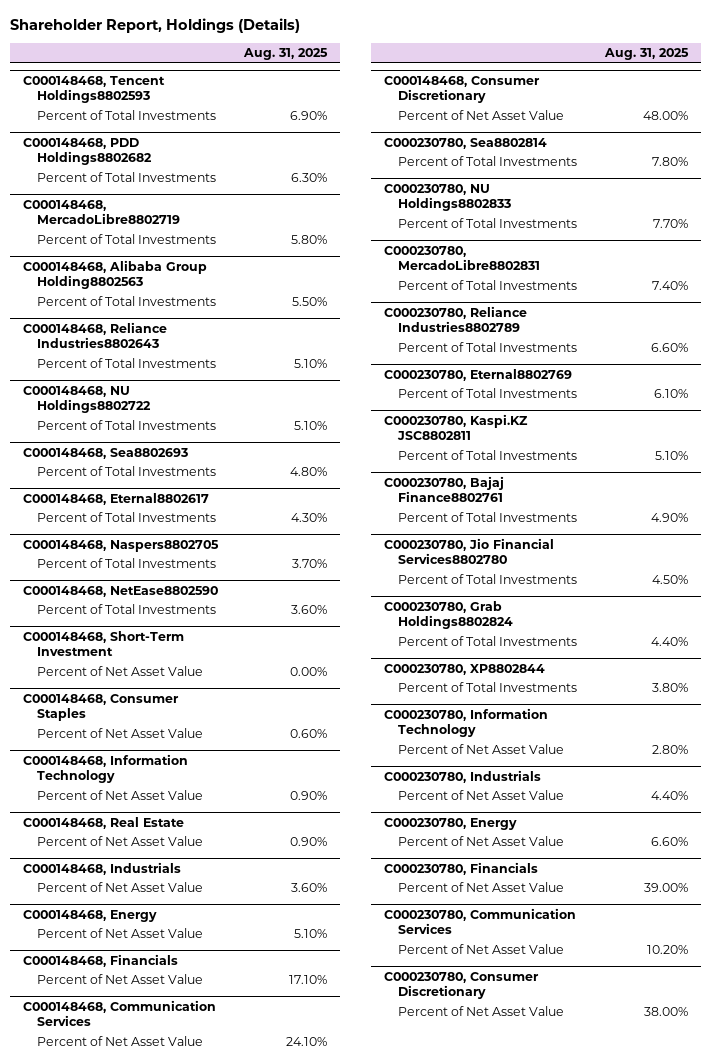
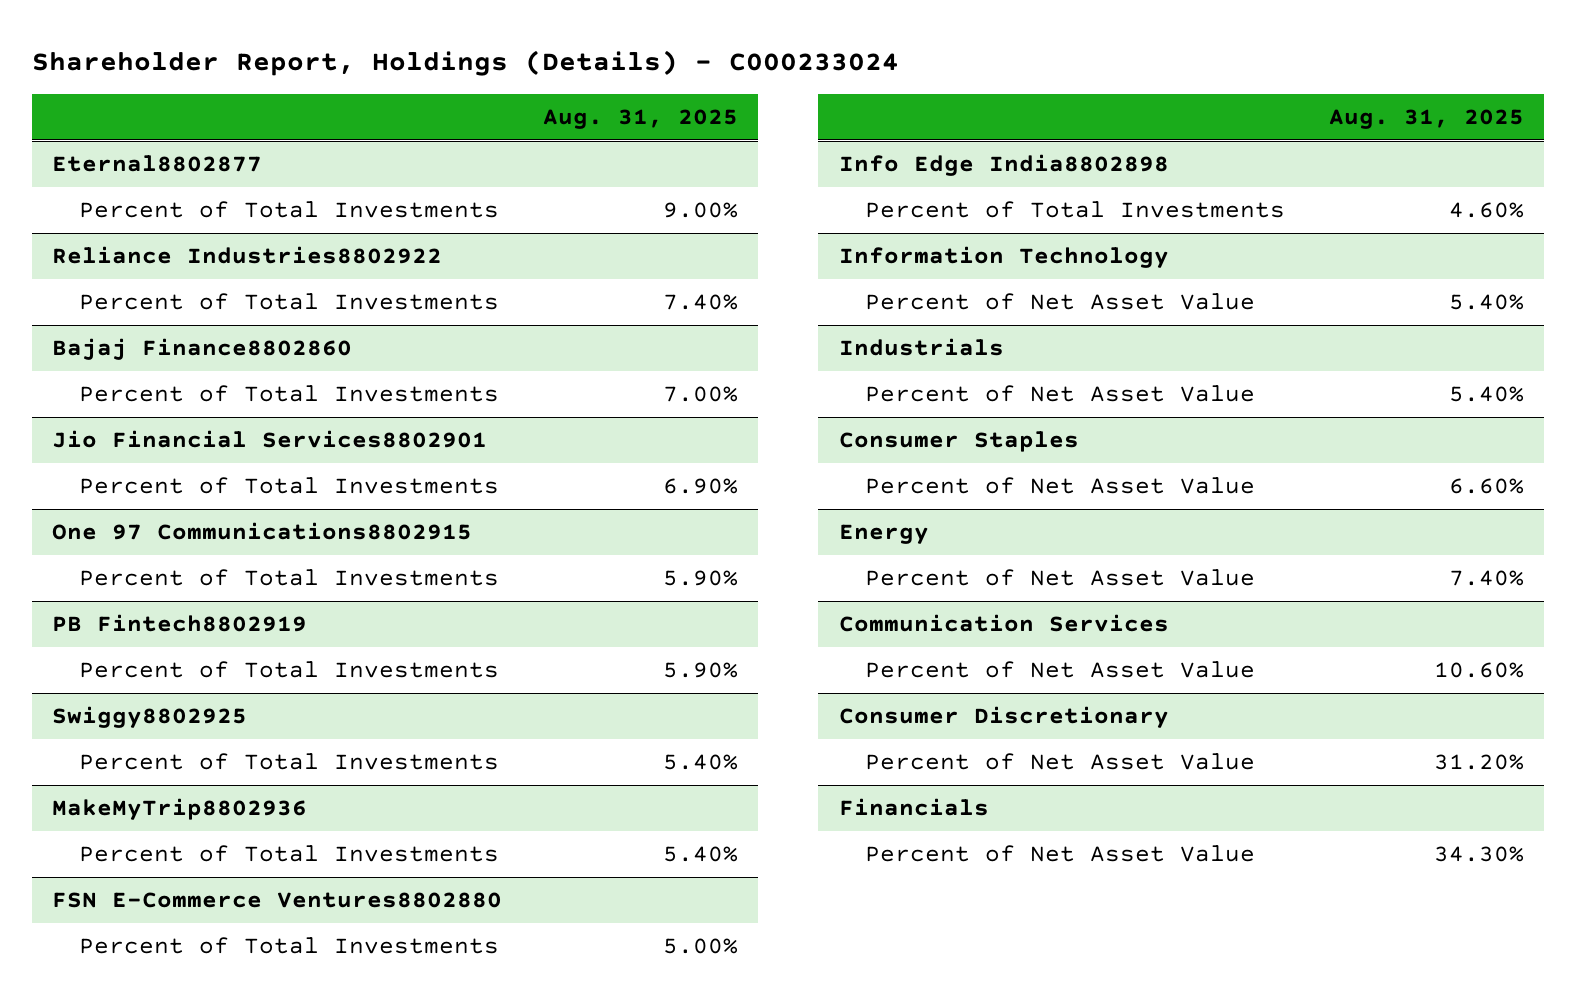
- Shareholder Report, Holdings (Details)
+ Shareholder Report, Holdings (Details) - C000233024
- C000148468, Tencent Holdings8802593
- Percent of Total Investments | 6.90%
- C000148468, PDD Holdings8802682
- Percent of Total Investments | 6.30%
- C000148468, MercadoLibre8802719
- Percent of Total Investments | 5.80%
- C000148468, Alibaba Group Holding8802563
- Percent of Total Investments | 5.50%
- C000148468, Reliance Industries8802643
- Percent of Total Investments | 5.10%
- C000148468, NU Holdings8802722
- Percent of Total Investments | 5.10%
- C000148468, Sea8802693
- Percent of Total Investments | 4.80%
- C000148468, Eternal8802617
- Percent of Total Investments | 4.30%
- C000148468, Naspers8802705
- Percent of Total Investments | 3.70%
- C000148468, NetEase8802590
- Percent of Total Investments | 3.60%
- C000148468, Short-Term Investment
- Percent of Net Asset Value | 0.00%
- C000148468, Consumer Staples
- Percent of Net Asset Value | 0.60%
- C000148468, Information Technology
- Percent of Net Asset Value | 0.90%
- C000148468, Real Estate
- Percent of Net Asset Value | 0.90%
- C000148468, Industrials
- Percent of Net Asset Value | 3.60%
- C000148468, Energy
- Percent of Net Asset Value | 5.10%
- C000148468, Financials
- Percent of Net Asset Value | 17.10%
- C000148468, Communication Services
- Percent of Net Asset Value | 24.10%
- C000148468, Consumer Discretionary
- Percent of Net Asset Value | 48.00%
- C000230780, Sea8802814
- Percent of Total Investments | 7.80%
- C000230780, NU Holdings8802833
- Percent of Total Investments | 7.70%
- C000230780, MercadoLibre8802831
+ Eternal8802877
+ Percent of Total Investments | 9.00%
+ Reliance Industries8802922
- C000230780, Reliance Industries8802789
- Percent of Total Investments | 6.60%
- C000230780, Eternal8802769
- Percent of Total Investments | 6.10%
- C000230780, Kaspi.KZ JSC8802811
- Percent of Total Investments | 5.10%
- C000230780, Bajaj Finance8802761
- Percent of Total Investments | 4.90%
- C000230780, Jio Financial Services8802780
- Percent of Total Investments | 4.50%
- C000230780, Grab Holdings8802824
- Percent of Total Investments | 4.40%
- C000230780, XP8802844
- Percent of Total Investments | 3.80%
- C000230780, Information Technology
- Percent of Net Asset Value | 2.80%
- C000230780, Industrials
- Percent of Net Asset Value | 4.40%
- C000230780, Energy
+ Bajaj Finance8802860
+ Percent of Total Investments | 7.00%
+ Jio Financial Services8802901
+ Percent of Total Investments | 6.90%
+ One 97 Communications8802915
+ Percent of Total Investments | 5.90%
+ PB Fintech8802919
+ Percent of Total Investments | 5.90%
+ Swiggy8802925
+ Percent of Total Investments | 5.40%
+ MakeMyTrip8802936
+ Percent of Total Investments | 5.40%
+ FSN E-Commerce Ventures8802880
+ Percent of Total Investments | 5.00%
+ Info Edge India8802898
+ Percent of Total Investments | 4.60%
+ Information Technology
+ Percent of Net Asset Value | 5.40%
+ Industrials
+ Percent of Net Asset Value | 5.40%
+ Consumer Staples
- C000230780, Financials
- Percent of Net Asset Value | 39.00%
- C000230780, Communication Services
- Percent of Net Asset Value | 10.20%
- C000230780, Consumer Discretionary
- Percent of Net Asset Value | 38.00%
+ Energy
+ Percent of Net Asset Value | 7.40%
+ Communication Services
+ Percent of Net Asset Value | 10.60%
+ Consumer Discretionary
+ Percent of Net Asset Value | 31.20%
+ Financials
+ Percent of Net Asset Value | 34.30%

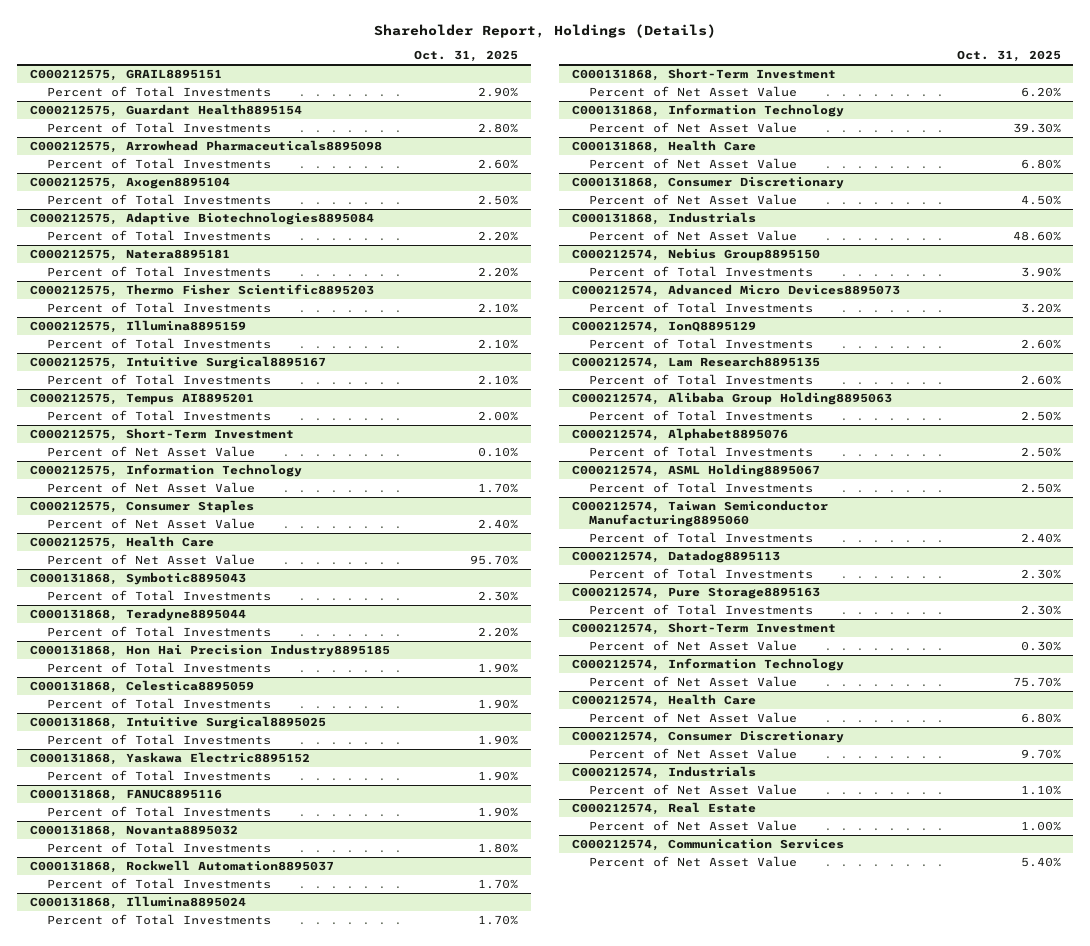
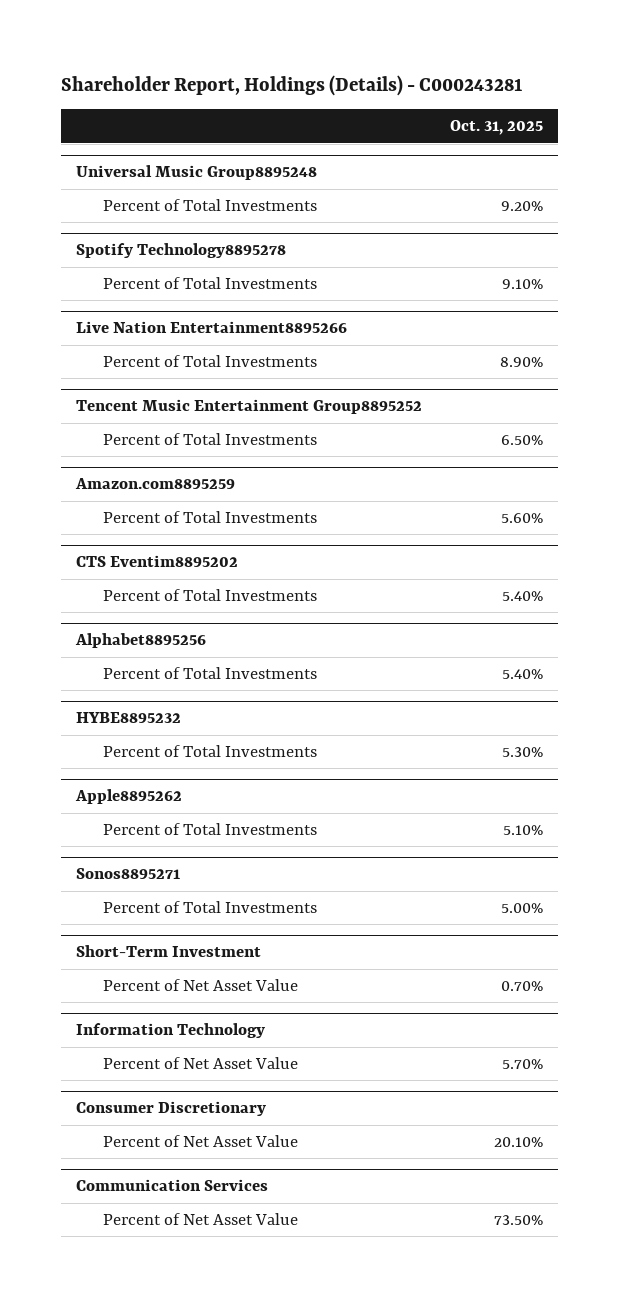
- Shareholder Report, Holdings (Details)
+ Shareholder Report, Holdings (Details) - C000243281
- C000212575, GRAIL8895151
- Percent of Total Investments | 2.90%
- C000212575, Guardant Health8895154
- Percent of Total Investments | 2.80%
- C000212575, Arrowhead Pharmaceuticals8895098
- Percent of Total Investments | 2.60%
- C000212575, Axogen8895104
- Percent of Total Investments | 2.50%
- C000212575, Adaptive Biotechnologies8895084
- Percent of Total Investments | 2.20%
- C000212575, Natera8895181
- Percent of Total Investments | 2.20%
- C000212575, Thermo Fisher Scientific8895203
- Percent of Total Investments | 2.10%
- C000212575, Illumina8895159
- Percent of Total Investments | 2.10%
- C000212575, Intuitive Surgical8895167
- Percent of Total Investments | 2.10%
- C000212575, Tempus AI8895201
- Percent of Total Investments | 2.00%
- C000212575, Short-Term Investment
- Percent of Net Asset Value | 0.10%
- C000212575, Information Technology
- Percent of Net Asset Value | 1.70%
- C000212575, Consumer Staples
- Percent of Net Asset Value | 2.40%
- C000212575, Health Care
- Percent of Net Asset Value | 95.70%
- C000131868, Symbotic8895043
- Percent of Total Investments | 2.30%
- C000131868, Teradyne8895044
- Percent of Total Investments | 2.20%
- C000131868, Hon Hai Precision Industry8895185
- Percent of Total Investments | 1.90%
- C000131868, Celestica8895059
- Percent of Total Investments | 1.90%
- C000131868, Intuitive Surgical8895025
- Percent of Total Investments | 1.90%
- C000131868, Yaskawa Electric8895152
- Percent of Total Investments | 1.90%
- C000131868, FANUC8895116
- Percent of Total Investments | 1.90%
- C000131868, Novanta8895032
- Percent of Total Investments | 1.80%
- C000131868, Rockwell Automation8895037
- Percent of Total Investments | 1.70%
- C000131868, Illumina8895024
- Percent of Total Investments | 1.70%
- C000131868, Short-Term Investment
- Percent of Net Asset Value | 6.20%
- C000131868, Information Technology
- Percent of Net Asset Value | 39.30%
- C000131868, Health Care
- Percent of Net Asset Value | 6.80%
- C000131868, Consumer Discretionary
- Percent of Net Asset Value | 4.50%
- C000131868, Industrials
- Percent of Net Asset Value | 48.60%
- C000212574, Nebius Group8895150
- Percent of Total Investments | 3.90%
- C000212574, Advanced Micro Devices8895073
- Percent of Total Investments | 3.20%
- C000212574, IonQ8895129
- Percent of Total Investments | 2.60%
- C000212574, Lam Research8895135
- Percent of Total Investments | 2.60%
- C000212574, Alibaba Group Holding8895063
- Percent of Total Investments | 2.50%
- C000212574, Alphabet8895076
- Percent of Total Investments | 2.50%
- C000212574, ASML Holding8895067
- Percent of Total Investments | 2.50%
- C000212574, Taiwan Semiconductor Manufacturing8895060
- Percent of Total Investments | 2.40%
- C000212574, Datadog8895113
- Percent of Total Investments | 2.30%
- C000212574, Pure Storage8895163
- Percent of Total Investments | 2.30%
- C000212574, Short-Term Investment
- Percent of Net Asset Value | 0.30%
- C000212574, Information Technology
- Percent of Net Asset Value | 75.70%
- C000212574, Health Care
- Percent of Net Asset Value | 6.80%
- C000212574, Consumer Discretionary
- Percent of Net Asset Value | 9.70%
- C000212574, Industrials
- Percent of Net Asset Value | 1.10%
- C000212574, Real Estate
- Percent of Net Asset Value | 1.00%
- C000212574, Communication Services
- Percent of Net Asset Value | 5.40%
+ Universal Music Group8895248
+ Percent of Total Investments | 9.20%
+ Spotify Technology8895278
+ Percent of Total Investments | 9.10%
+ Live Nation Entertainment8895266
+ Percent of Total Investments | 8.90%
+ Tencent Music Entertainment Group8895252
+ Percent of Total Investments | 6.50%
+ Amazon.com8895259
+ Percent of Total Investments | 5.60%
+ CTS Eventim8895202
+ Percent of Total Investments | 5.40%
+ Alphabet8895256
+ Percent of Total Investments | 5.40%
+ HYBE8895232
+ Percent of Total Investments | 5.30%
+ Apple8895262
+ Percent of Total Investments | 5.10%
+ Sonos8895271
+ Percent of Total Investments | 5.00%
+ Short-Term Investment
+ Percent of Net Asset Value | 0.70%
+ Information Technology
+ Percent of Net Asset Value | 5.70%
+ Consumer Discretionary
+ Percent of Net Asset Value | 20.10%
+ Communication Services
+ Percent of Net Asset Value | 73.50%

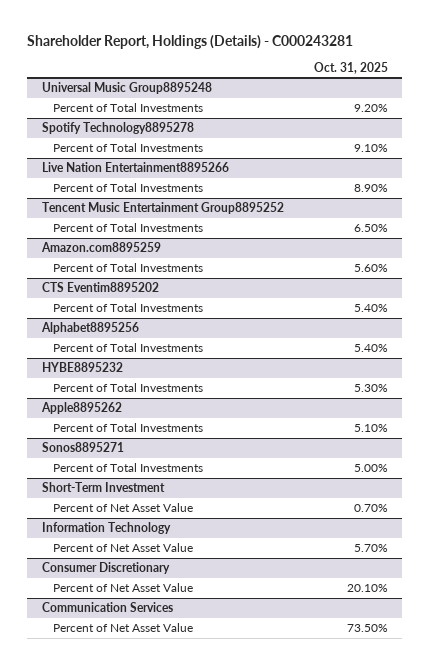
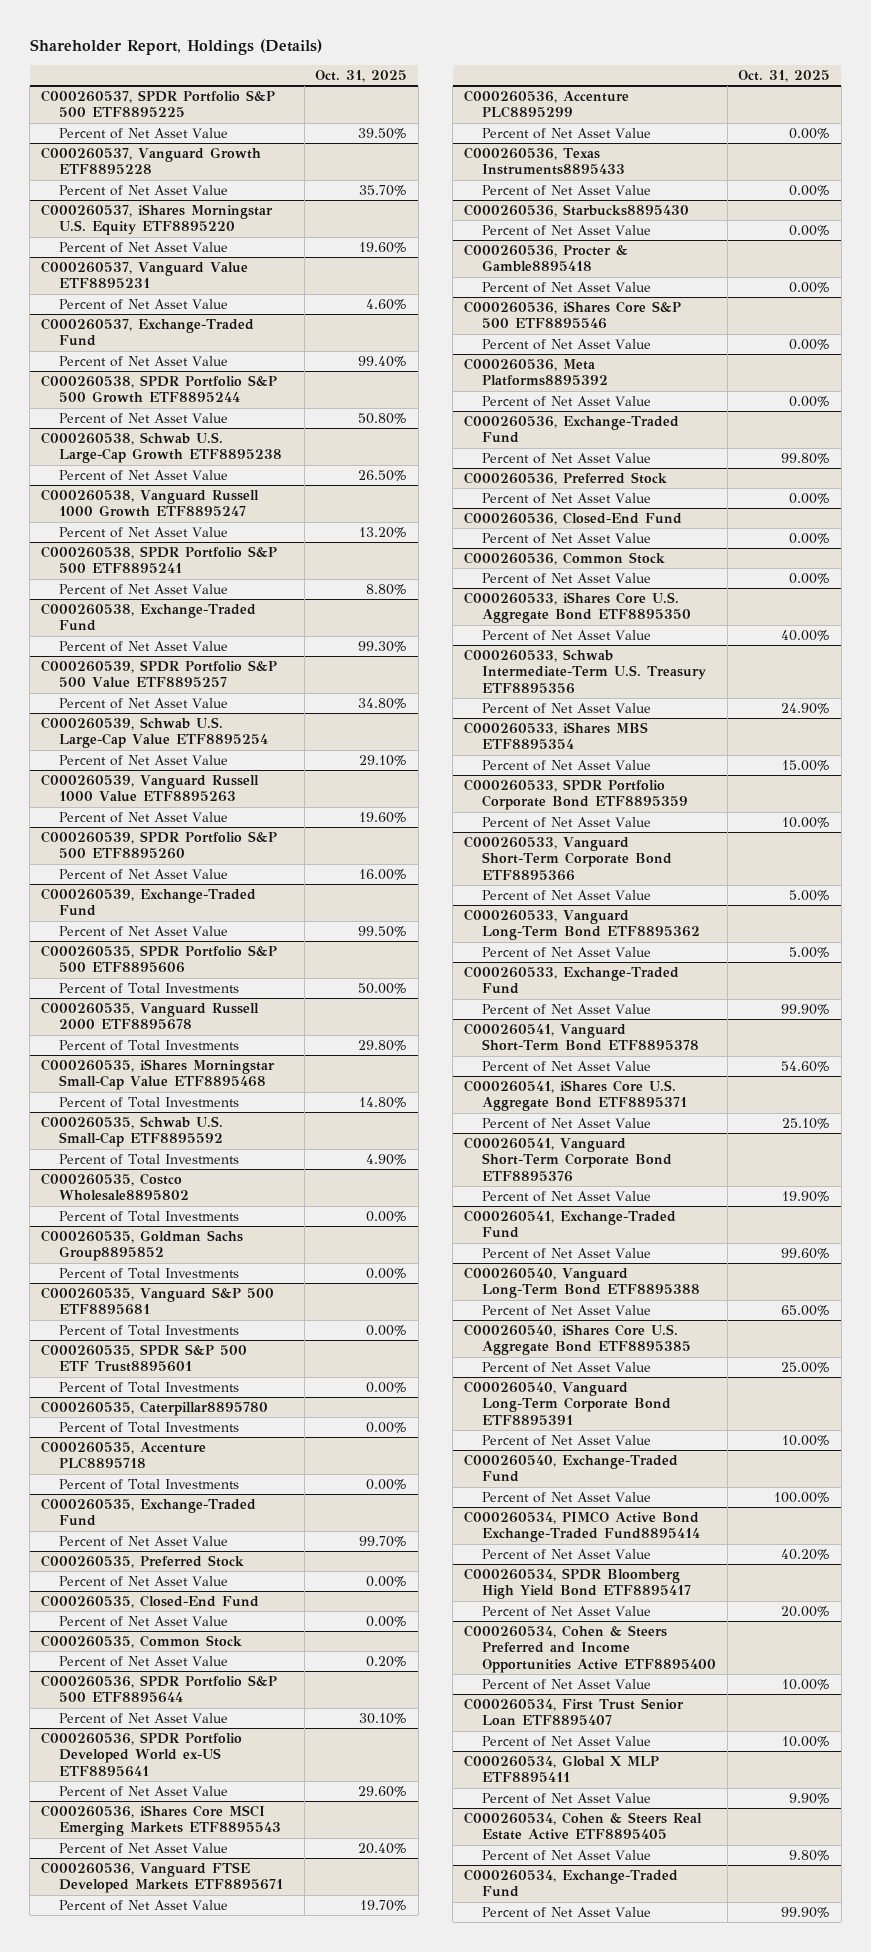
- Shareholder Report, Holdings (Details) - C000243281
+ Shareholder Report, Holdings (Details)
- Universal Music Group8895248
- Percent of Total Investments | 9.20%
- Spotify Technology8895278
- Percent of Total Investments | 9.10%
- Live Nation Entertainment8895266
- Percent of Total Investments | 8.90%
- Tencent Music Entertainment Group8895252
- Percent of Total Investments | 6.50%
- Amazon.com8895259
- Percent of Total Investments | 5.60%
- CTS Eventim8895202
- Percent of Total Investments | 5.40%
- Alphabet8895256
- Percent of Total Investments | 5.40%
- HYBE8895232
- Percent of Total Investments | 5.30%
- Apple8895262
- Percent of Total Investments | 5.10%
- Sonos8895271
- Percent of Total Investments | 5.00%
- Short-Term Investment
- Percent of Net Asset Value | 0.70%
- Information Technology
- Percent of Net Asset Value | 5.70%
- Consumer Discretionary
- Percent of Net Asset Value | 20.10%
- Communication Services
- Percent of Net Asset Value | 73.50%
+ C000260537, SPDR Portfolio S&P 500 ETF8895225
+ Percent of Net Asset Value | 39.50%
+ C000260537, Vanguard Growth ETF8895228
+ Percent of Net Asset Value | 35.70%
+ C000260537, iShares Morningstar U.S. Equity ETF8895220
+ Percent of Net Asset Value | 19.60%
+ C000260537, Vanguard Value ETF8895231
+ Percent of Net Asset Value | 4.60%
+ C000260537, Exchange-Traded Fund
+ Percent of Net Asset Value | 99.40%
+ C000260538, SPDR Portfolio S&P 500 Growth ETF8895244
+ Percent of Net Asset Value | 50.80%
+ C000260538, Schwab U.S. Large-Cap Growth ETF8895238
+ Percent of Net Asset Value | 26.50%
+ C000260538, Vanguard Russell 1000 Growth ETF8895247
+ Percent of Net Asset Value | 13.20%
+ C000260538, SPDR Portfolio S&P 500 ETF8895241
+ Percent of Net Asset Value | 8.80%
+ C000260538, Exchange-Traded Fund
+ Percent of Net Asset Value | 99.30%
+ C000260539, SPDR Portfolio S&P 500 Value ETF8895257
+ Percent of Net Asset Value | 34.80%
+ C000260539, Schwab U.S. Large-Cap Value ETF8895254
+ Percent of Net Asset Value | 29.10%
+ C000260539, Vanguard Russell 1000 Value ETF8895263
+ Percent of Net Asset Value | 19.60%
+ C000260539, SPDR Portfolio S&P 500 ETF8895260
+ Percent of Net Asset Value | 16.00%
+ C000260539, Exchange-Traded Fund
+ Percent of Net Asset Value | 99.50%
+ C000260535, SPDR Portfolio S&P 500 ETF8895606
+ Percent of Total Investments | 50.00%
+ C000260535, Vanguard Russell 2000 ETF8895678
+ Percent of Total Investments | 29.80%
+ C000260535, iShares Morningstar Small-Cap Value ETF8895468
+ Percent of Total Investments | 14.80%
+ C000260535, Schwab U.S. Small-Cap ETF8895592
+ Percent of Total Investments | 4.90%
+ C000260535, Costco Wholesale8895802
+ Percent of Total Investments | 0.00%
+ C000260535, Goldman Sachs Group8895852
+ Percent of Total Investments | 0.00%
+ C000260535, Vanguard S&P 500 ETF8895681
+ Percent of Total Investments | 0.00%
+ C000260535, SPDR S&P 500 ETF Trust8895601
+ Percent of Total Investments | 0.00%
+ C000260535, Caterpillar8895780
+ Percent of Total Investments | 0.00%
+ C000260535, Accenture PLC8895718
+ Percent of Total Investments | 0.00%
+ C000260535, Exchange-Traded Fund
+ Percent of Net Asset Value | 99.70%
+ C000260535, Preferred Stock
+ Percent of Net Asset Value | 0.00%
+ C000260535, Closed-End Fund
+ Percent of Net Asset Value | 0.00%
+ C000260535, Common Stock
+ Percent of Net Asset Value | 0.20%
+ C000260536, SPDR Portfolio S&P 500 ETF8895644
+ Percent of Net Asset Value | 30.10%
+ C000260536, SPDR Portfolio Developed World ex-US ETF8895641
+ Percent of Net Asset Value | 29.60%
+ C000260536, iShares Core MSCI Emerging Markets ETF8895543
+ Percent of Net Asset Value | 20.40%
+ C000260536, Vanguard FTSE Developed Markets ETF8895671
+ Percent of Net Asset Value | 19.70%
+ C000260536, Accenture PLC8895299
+ Percent of Net Asset Value | 0.00%
+ C000260536, Texas Instruments8895433
+ Percent of Net Asset Value | 0.00%
+ C000260536, Starbucks8895430
+ Percent of Net Asset Value | 0.00%
+ C000260536, Procter & Gamble8895418
+ Percent of Net Asset Value | 0.00%
+ C000260536, iShares Core S&P 500 ETF8895546
+ Percent of Net Asset Value | 0.00%
+ C000260536, Meta Platforms8895392
+ Percent of Net Asset Value | 0.00%
+ C000260536, Exchange-Traded Fund
+ Percent of Net Asset Value | 99.80%
+ C000260536, Preferred Stock
+ Percent of Net Asset Value | 0.00%
+ C000260536, Closed-End Fund
+ Percent of Net Asset Value | 0.00%
+ C000260536, Common Stock
+ Percent of Net Asset Value | 0.00%
+ C000260533, iShares Core U.S. Aggregate Bond ETF8895350
+ Percent of Net Asset Value | 40.00%
+ C000260533, Schwab Intermediate-Term U.S. Treasury ETF8895356
+ Percent of Net Asset Value | 24.90%
+ C000260533, iShares MBS ETF8895354
+ Percent of Net Asset Value | 15.00%
+ C000260533, SPDR Portfolio Corporate Bond ETF8895359
+ Percent of Net Asset Value | 10.00%
+ C000260533, Vanguard Short-Term Corporate Bond ETF8895366
+ Percent of Net Asset Value | 5.00%
+ C000260533, Vanguard Long-Term Bond ETF8895362
+ Percent of Net Asset Value | 5.00%
+ C000260533, Exchange-Traded Fund
+ Percent of Net Asset Value | 99.90%
+ C000260541, Vanguard Short-Term Bond ETF8895378
+ Percent of Net Asset Value | 54.60%
+ C000260541, iShares Core U.S. Aggregate Bond ETF8895371
+ Percent of Net Asset Value | 25.10%
+ C000260541, Vanguard Short-Term Corporate Bond ETF8895376
+ Percent of Net Asset Value | 19.90%
+ C000260541, Exchange-Traded Fund
+ Percent of Net Asset Value | 99.60%
+ C000260540, Vanguard Long-Term Bond ETF8895388
+ Percent of Net Asset Value | 65.00%
+ C000260540, iShares Core U.S. Aggregate Bond ETF8895385
+ Percent of Net Asset Value | 25.00%
+ C000260540, Vanguard Long-Term Corporate Bond ETF8895391
+ Percent of Net Asset Value | 10.00%
+ C000260540, Exchange-Traded Fund
+ Percent of Net Asset Value | 100.00%
+ C000260534, PIMCO Active Bond Exchange-Traded Fund8895414
+ Percent of Net Asset Value | 40.20%
+ C000260534, SPDR Bloomberg High Yield Bond ETF8895417
+ Percent of Net Asset Value | 20.00%
+ C000260534, Cohen & Steers Preferred and Income Opportunities Active ETF8895400
+ Percent of Net Asset Value | 10.00%
+ C000260534, First Trust Senior Loan ETF8895407
+ Percent of Net Asset Value | 10.00%
+ C000260534, Global X MLP ETF8895411
+ Percent of Net Asset Value | 9.90%
+ C000260534, Cohen & Steers Real Estate Active ETF8895405
+ Percent of Net Asset Value | 9.80%
+ C000260534, Exchange-Traded Fund
+ Percent of Net Asset Value | 99.90%

